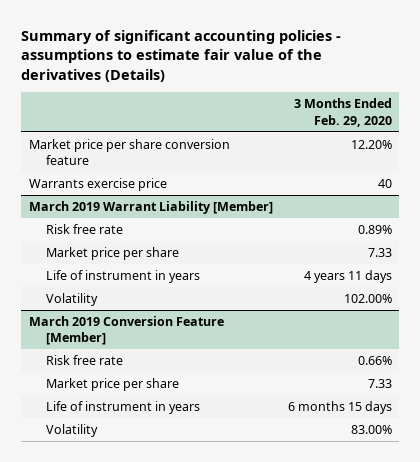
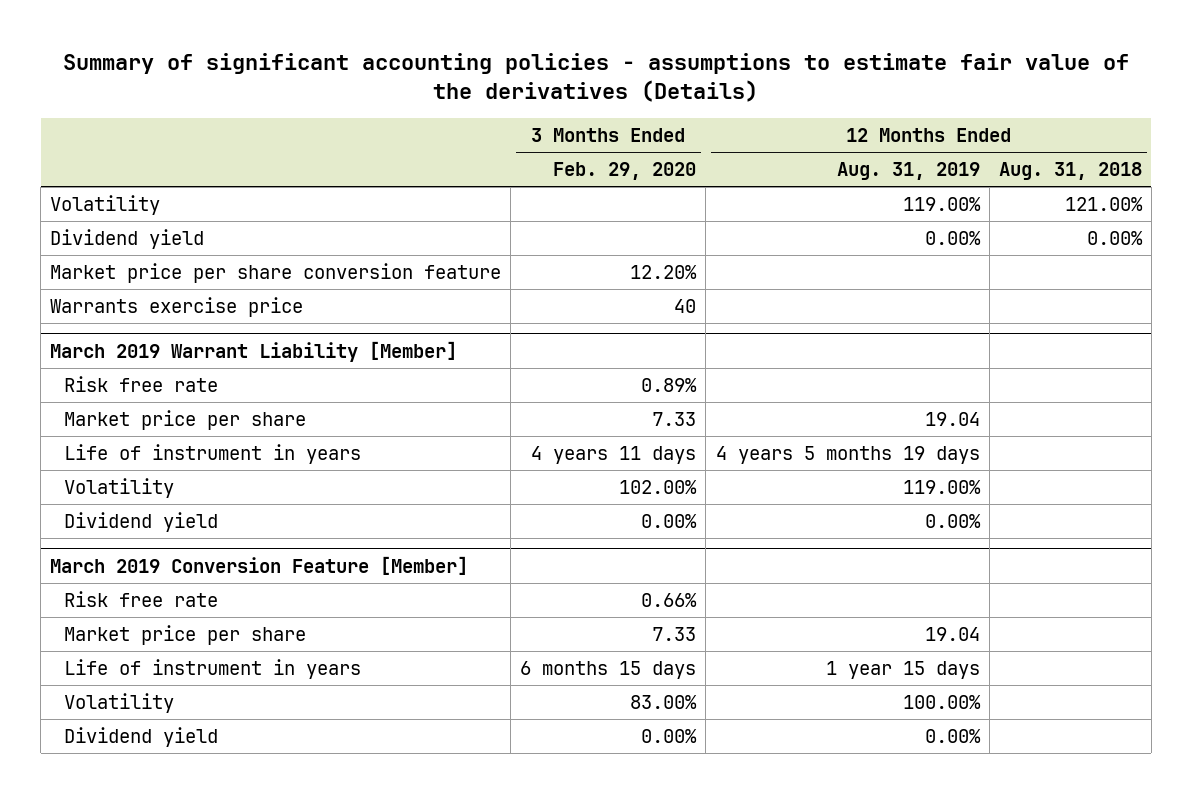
- | 3 Months Ended Feb. 29, 2020
+ | 3 Months Ended Feb. 29, 2020 | 12 Months Ended Aug. 31, 2019 | 12 Months Ended Aug. 31, 2018
+ Volatility | | 119.00% | 121.00%
+ Dividend yield | | 0.00% | 0.00%
@ March 2019 Warrant Liability [Member]
+ Dividend yield | 0.00% | 0.00% |
@ March 2019 Conversion Feature [Member]
+ Dividend yield | 0.00% | 0.00% |

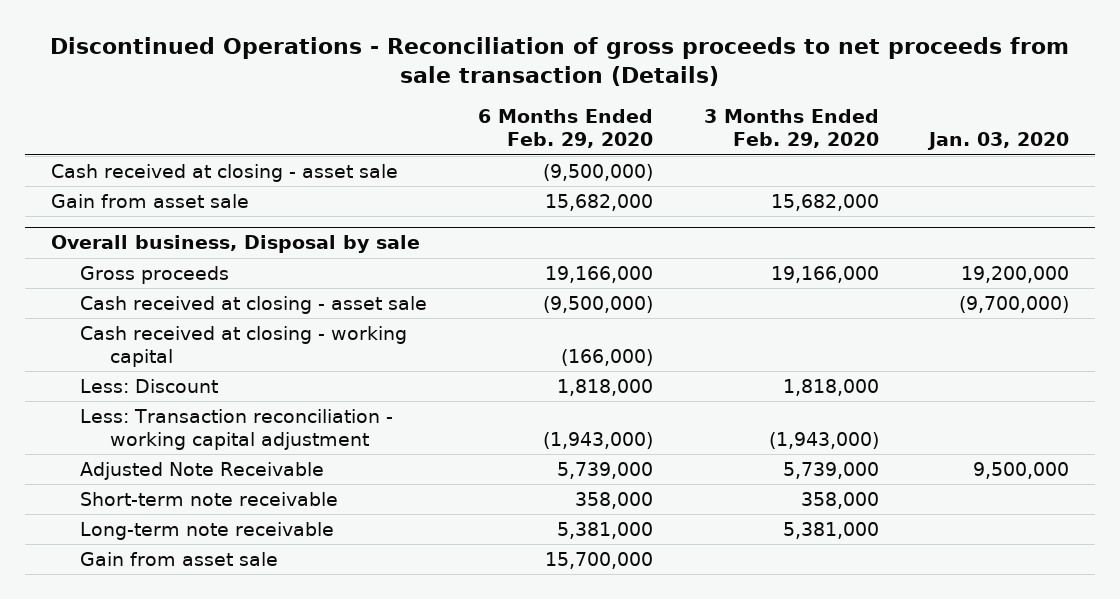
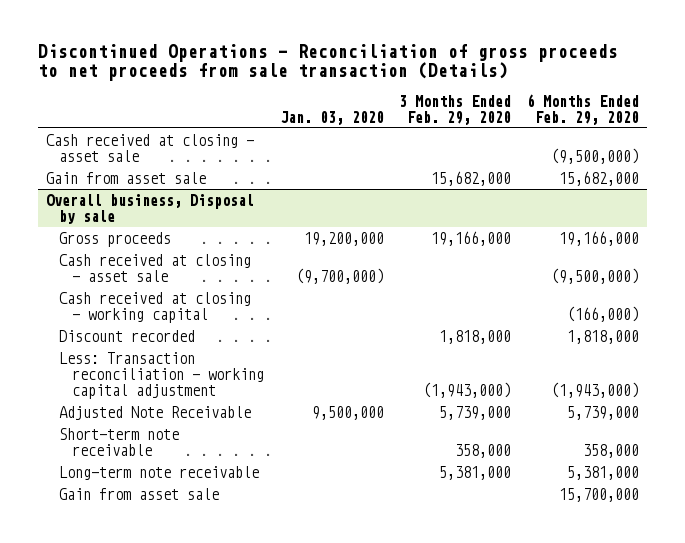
- | 6 Months Ended Feb. 29, 2020 | 3 Months Ended Feb. 29, 2020 | Jan. 03, 2020
+ | Jan. 03, 2020 | 3 Months Ended Feb. 29, 2020 | 6 Months Ended Feb. 29, 2020
@ Overall business, Disposal by sale
- Less: Discount | 1,818,000 | 1,818,000 |
+ Discount recorded | | 1,818,000 | 1,818,000

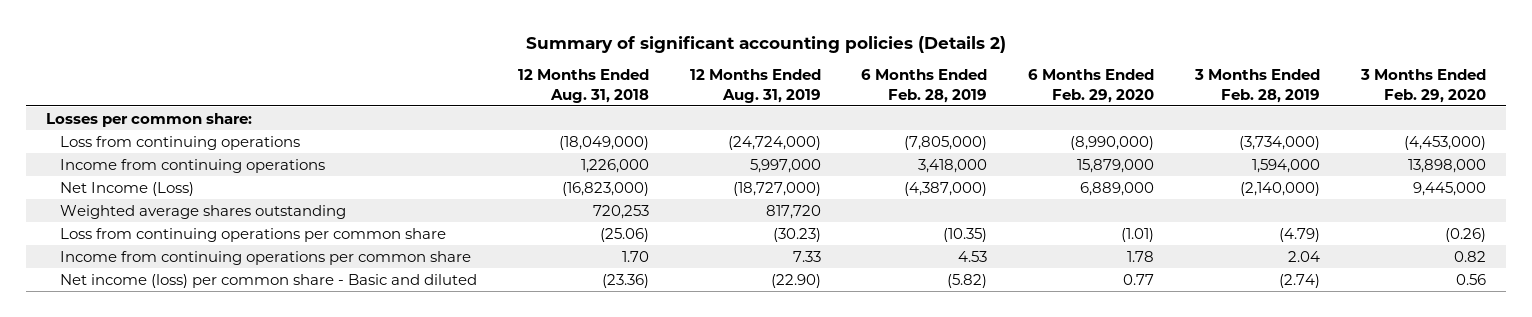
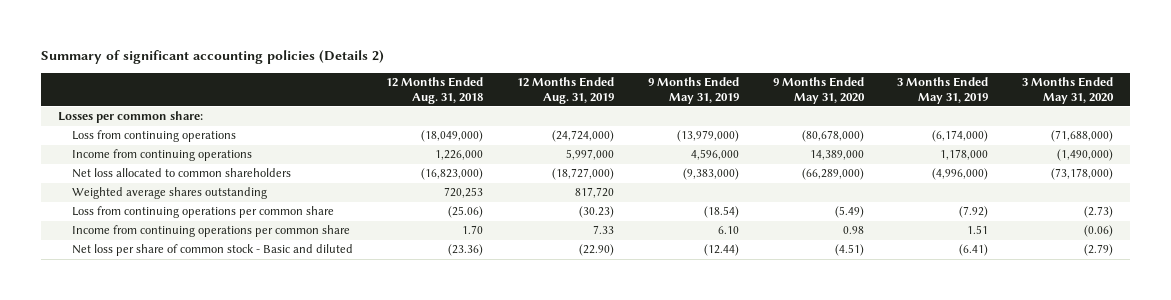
- | 12 Months Ended Aug. 31, 2018 | 12 Months Ended Aug. 31, 2019 | 6 Months Ended Feb. 28, 2019 | 6 Months Ended Feb. 29, 2020 | 3 Months Ended Feb. 28, 2019 | 3 Months Ended Feb. 29, 2020
+ | 12 Months Ended Aug. 31, 2018 | 12 Months Ended Aug. 31, 2019 | 9 Months Ended May 31, 2019 | 9 Months Ended May 31, 2020 | 3 Months Ended May 31, 2019 | 3 Months Ended May 31, 2020
- Net Income (Loss) | (16,823,000) | (18,727,000) | (4,387,000) | 6,889,000 | (2,140,000) | 9,445,000
+ Net loss allocated to common shareholders | (16,823,000) | (18,727,000) | (9,383,000) | (66,289,000) | (4,996,000) | (73,178,000)
- Net income (loss) per common share - Basic and diluted | (23.36) | (22.90) | (5.82) | 0.77 | (2.74) | 0.56
+ Net loss per share of common stock - Basic and diluted | (23.36) | (22.90) | (12.44) | (4.51) | (6.41) | (2.79)

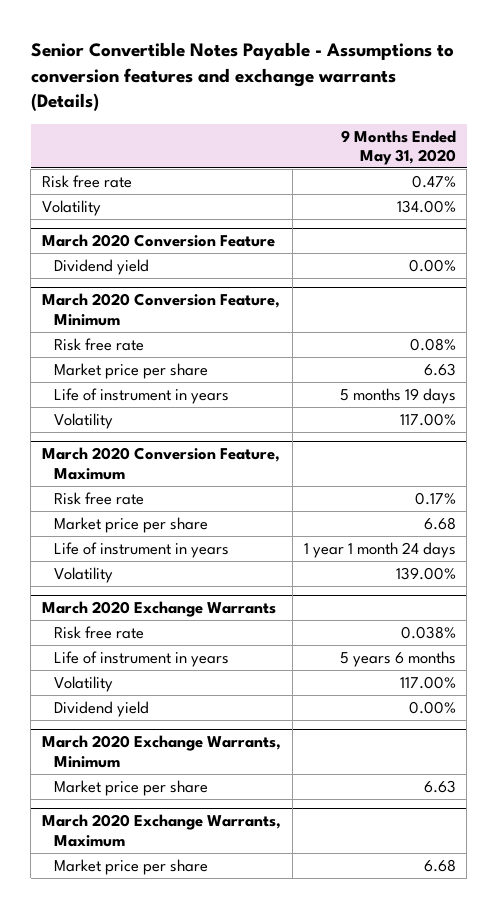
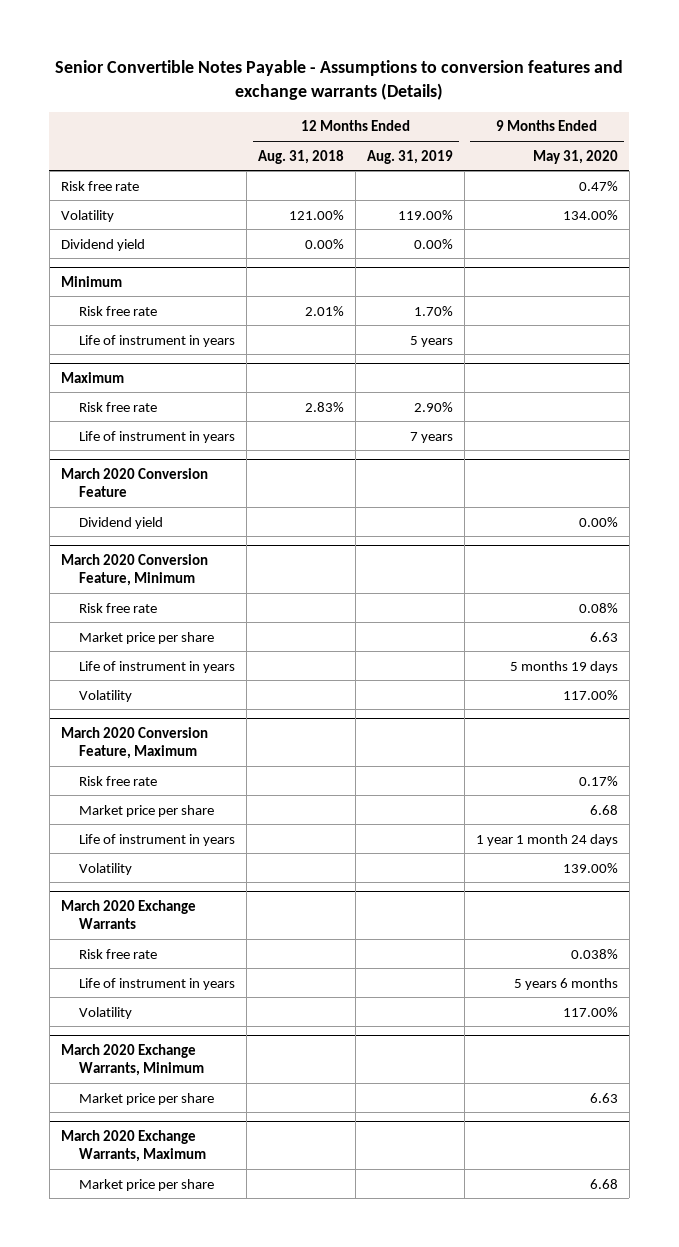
- | 9 Months Ended May 31, 2020
+ | 12 Months Ended Aug. 31, 2018 | 12 Months Ended Aug. 31, 2019 | 9 Months Ended May 31, 2020
+ Dividend yield | 0.00% | 0.00% |
+ Minimum
+ Risk free rate | 2.01% | 1.70% |
+ Life of instrument in years | | 5 years |
+ Maximum
+ Risk free rate | 2.83% | 2.90% |
+ Life of instrument in years | | 7 years |
@ March 2020 Exchange Warrants
- Dividend yield | 0.00%

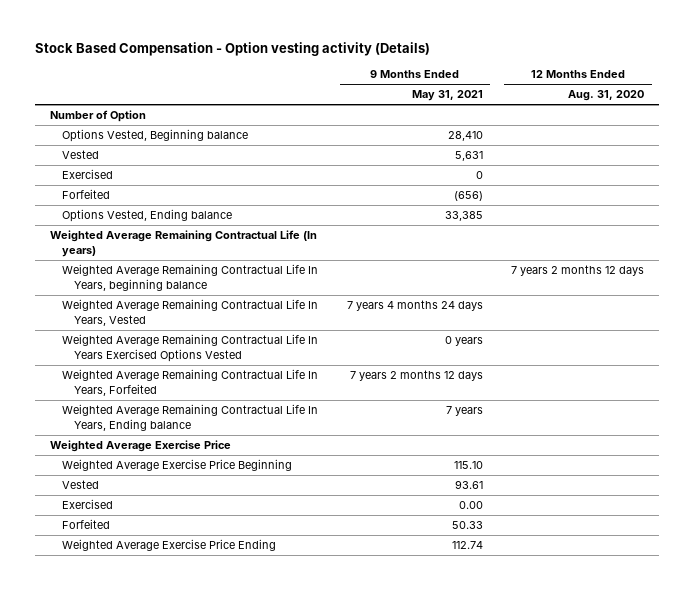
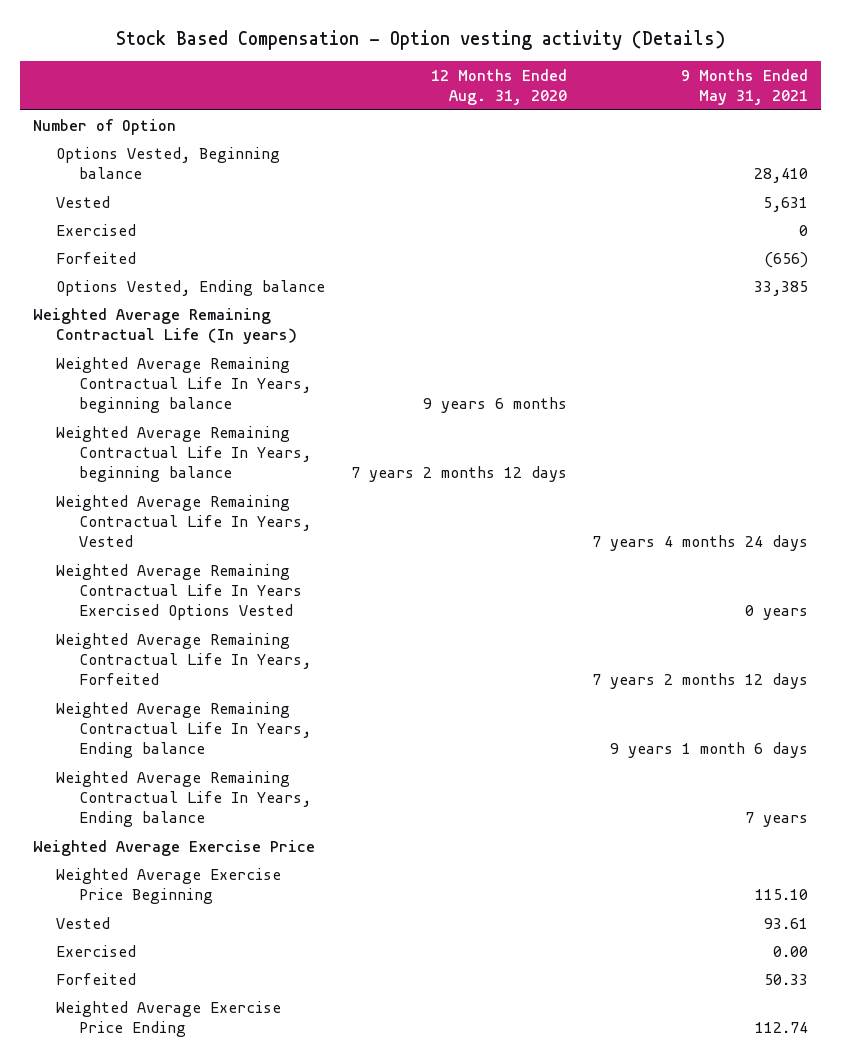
- | 9 Months Ended May 31, 2021 | 12 Months Ended Aug. 31, 2020
+ | 12 Months Ended Aug. 31, 2020 | 9 Months Ended May 31, 2021
+ Weighted Average Remaining Contractual Life In Years, beginning balance | 9 years 6 months |
+ Weighted Average Remaining Contractual Life In Years, Ending balance | | 9 years 1 month 6 days

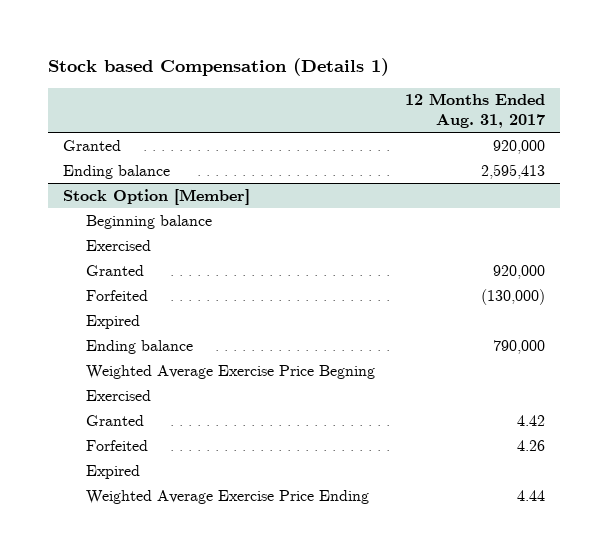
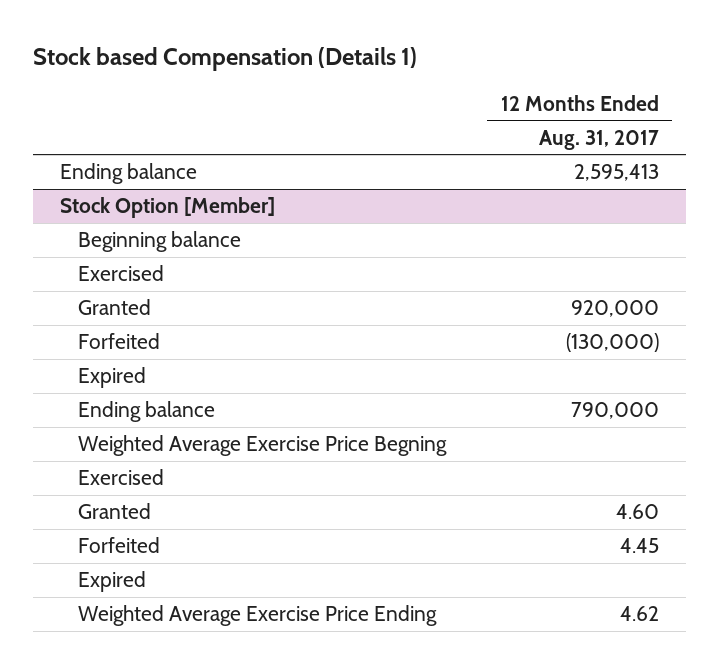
- Granted | 920,000
@ Stock Option [Member]
- Granted | 4.42
- Forfeited | 4.26
+ Granted | 4.60
+ Forfeited | 4.45
- Weighted Average Exercise Price Ending | 4.44
+ Weighted Average Exercise Price Ending | 4.62

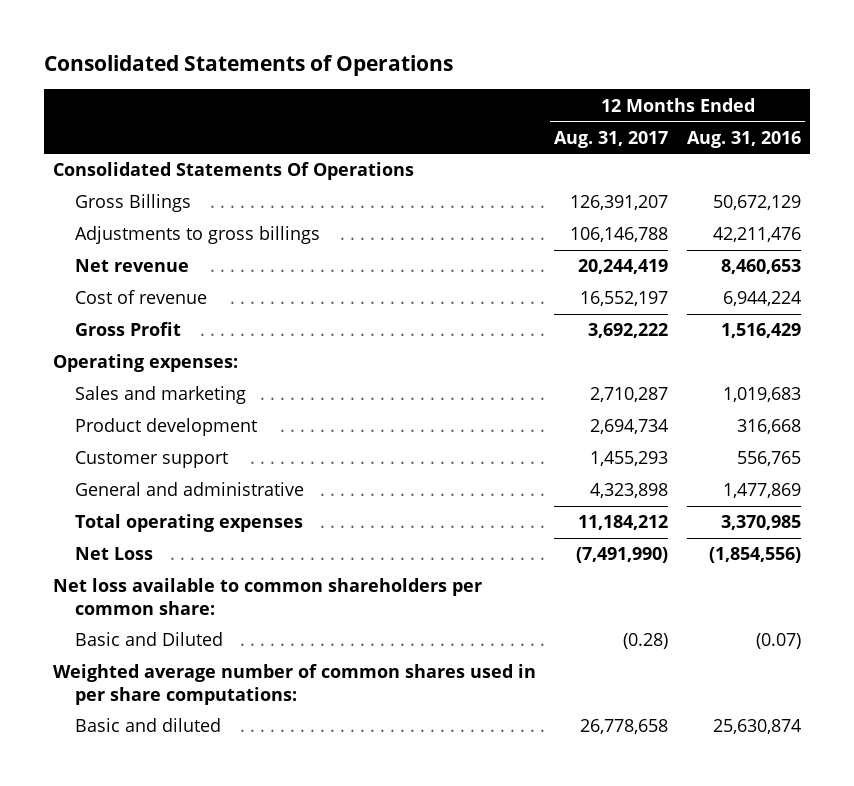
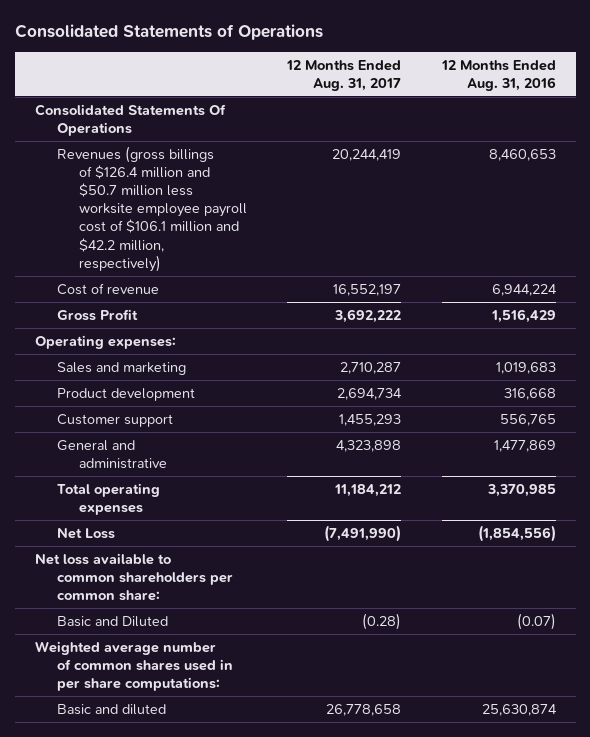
- Gross Billings | 126,391,207 | 50,672,129
- Adjustments to gross billings | 106,146,788 | 42,211,476
- Net revenue | 20,244,419 | 8,460,653
+ Revenues (gross billings of $126.4 million and $50.7 million less worksite employee payroll cost of $106.1 million and $42.2 million, respectively) | 20,244,419 | 8,460,653

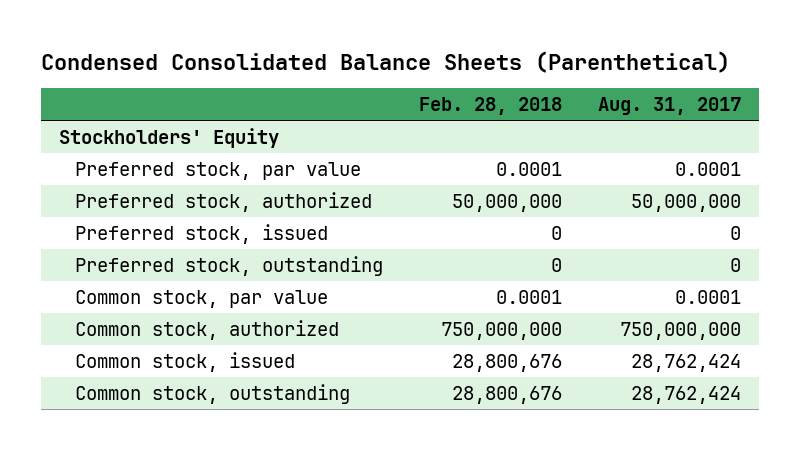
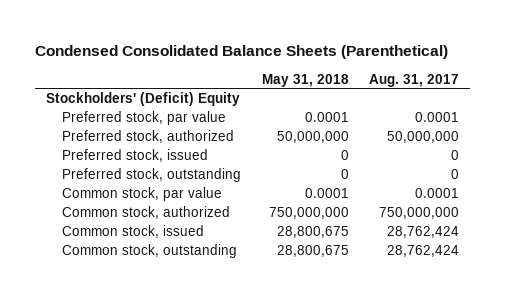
- | Feb. 28, 2018 | Aug. 31, 2017
+ | May 31, 2018 | Aug. 31, 2017
- Stockholders' Equity
+ Stockholders' (Deficit) Equity

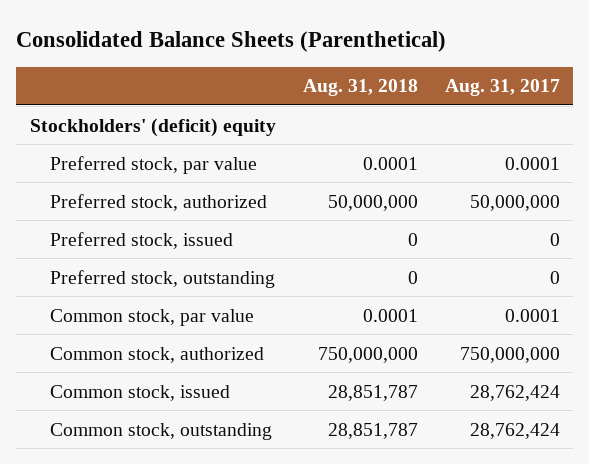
- Condensed Consolidated Balance Sheets (Parenthetical)
+ Consolidated Balance Sheets (Parenthetical)
- | May 31, 2018 | Aug. 31, 2017
+ | Aug. 31, 2018 | Aug. 31, 2017
- Stockholders' (Deficit) Equity
+ Stockholders' (deficit) equity

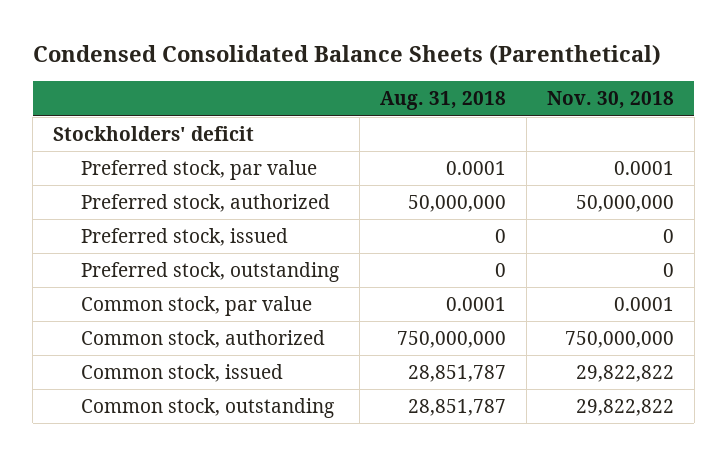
- Consolidated Balance Sheets (Parenthetical)
+ Condensed Consolidated Balance Sheets (Parenthetical)
- | Aug. 31, 2018 | Aug. 31, 2017
+ | Aug. 31, 2018 | Nov. 30, 2018
- Stockholders' (deficit) equity
+ Stockholders' deficit

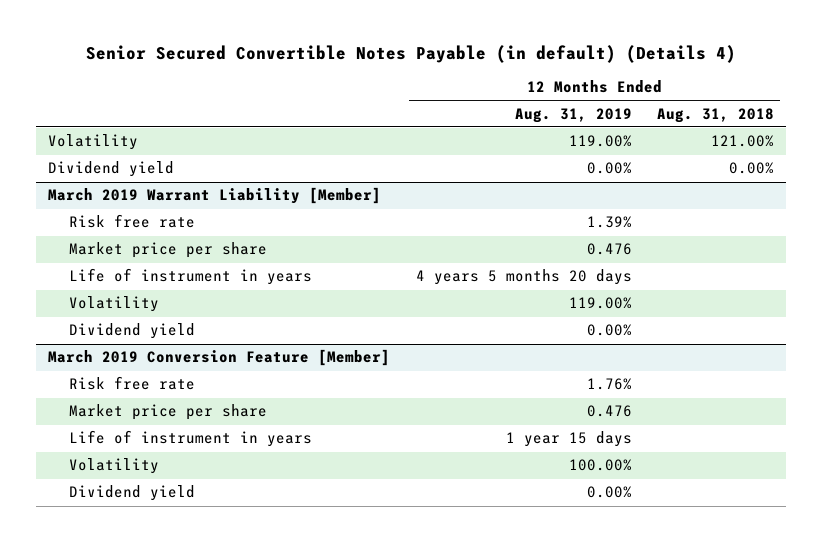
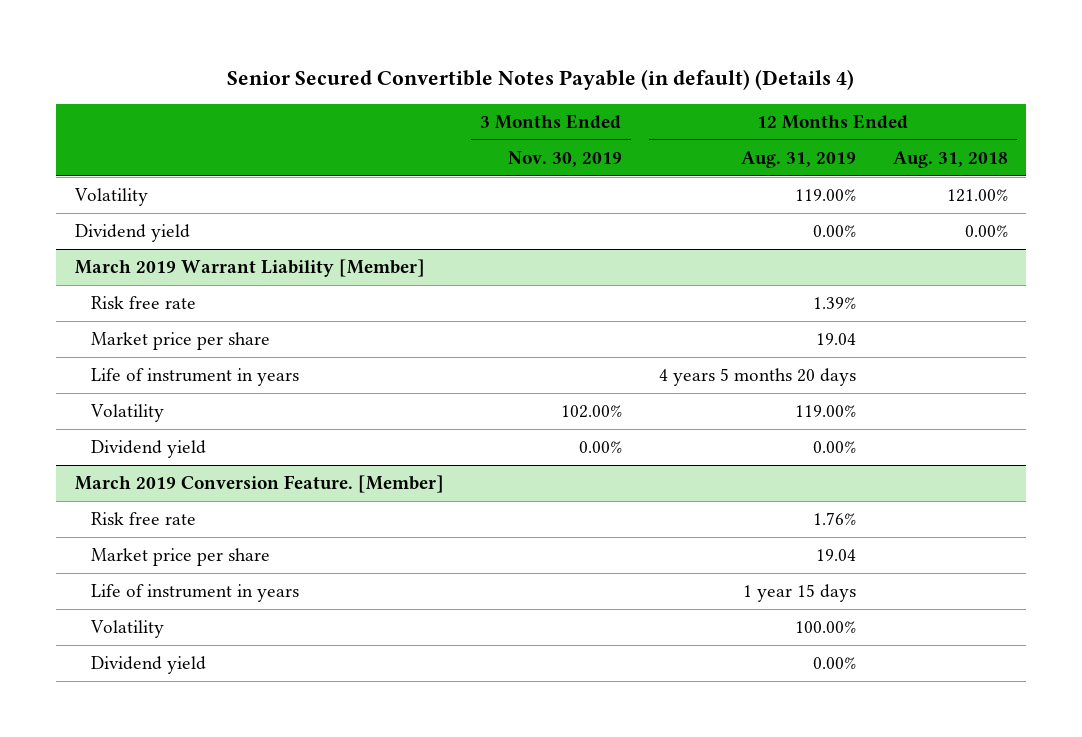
- | 12 Months Ended Aug. 31, 2019 | 12 Months Ended Aug. 31, 2018
+ | 3 Months Ended Nov. 30, 2019 | 12 Months Ended Aug. 31, 2019 | 12 Months Ended Aug. 31, 2018
@ March 2019 Warrant Liability [Member]
- Market price per share | 0.476 |
+ Market price per share | | 19.04 |
- March 2019 Conversion Feature [Member]
+ March 2019 Conversion Feature. [Member]
- Market price per share | 0.476 |
+ Market price per share | | 19.04 |

